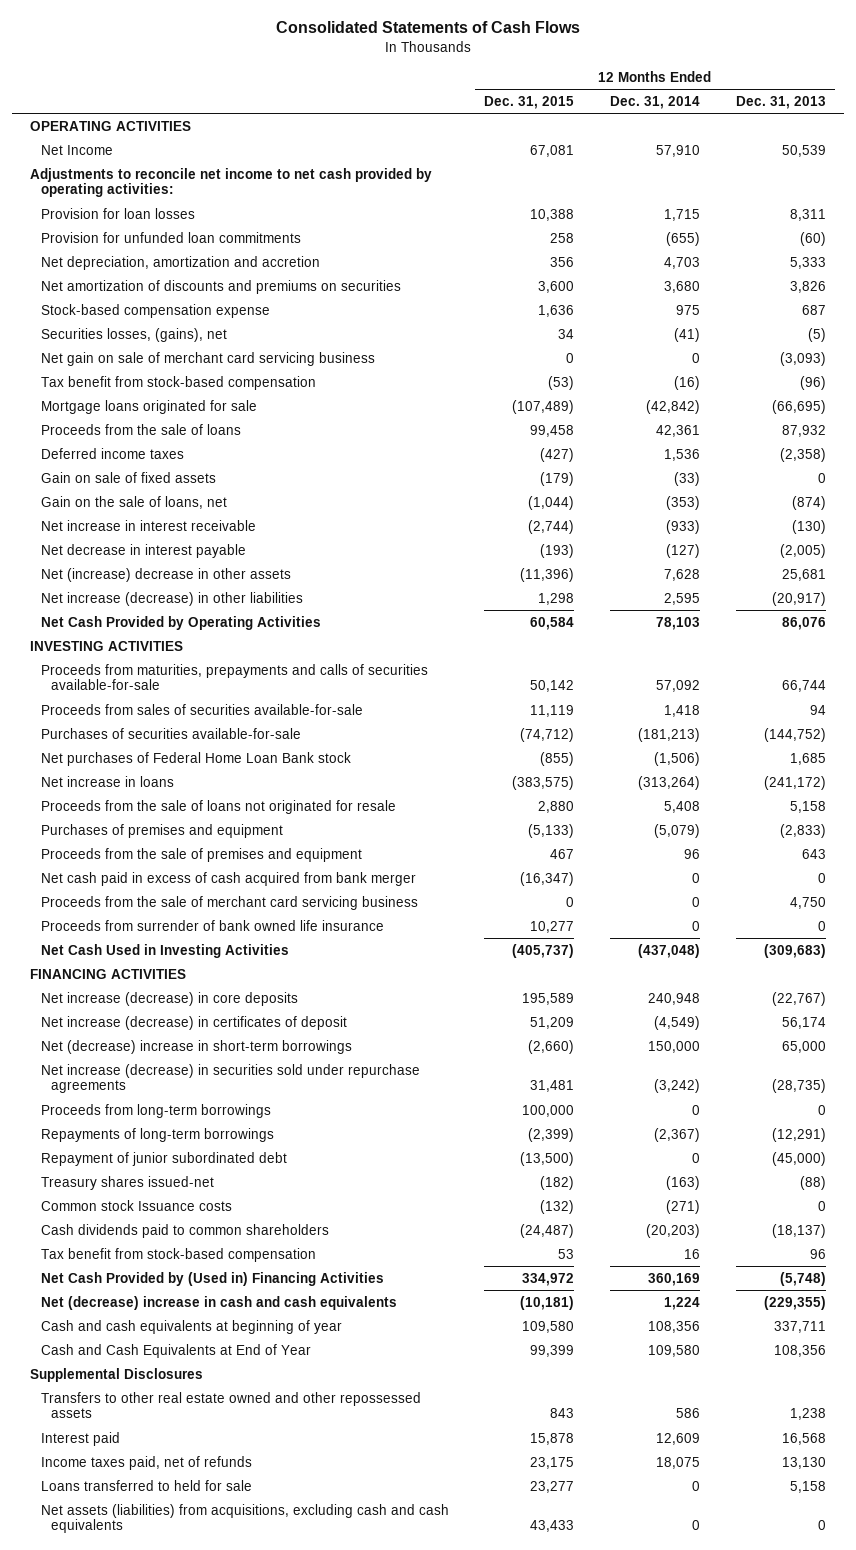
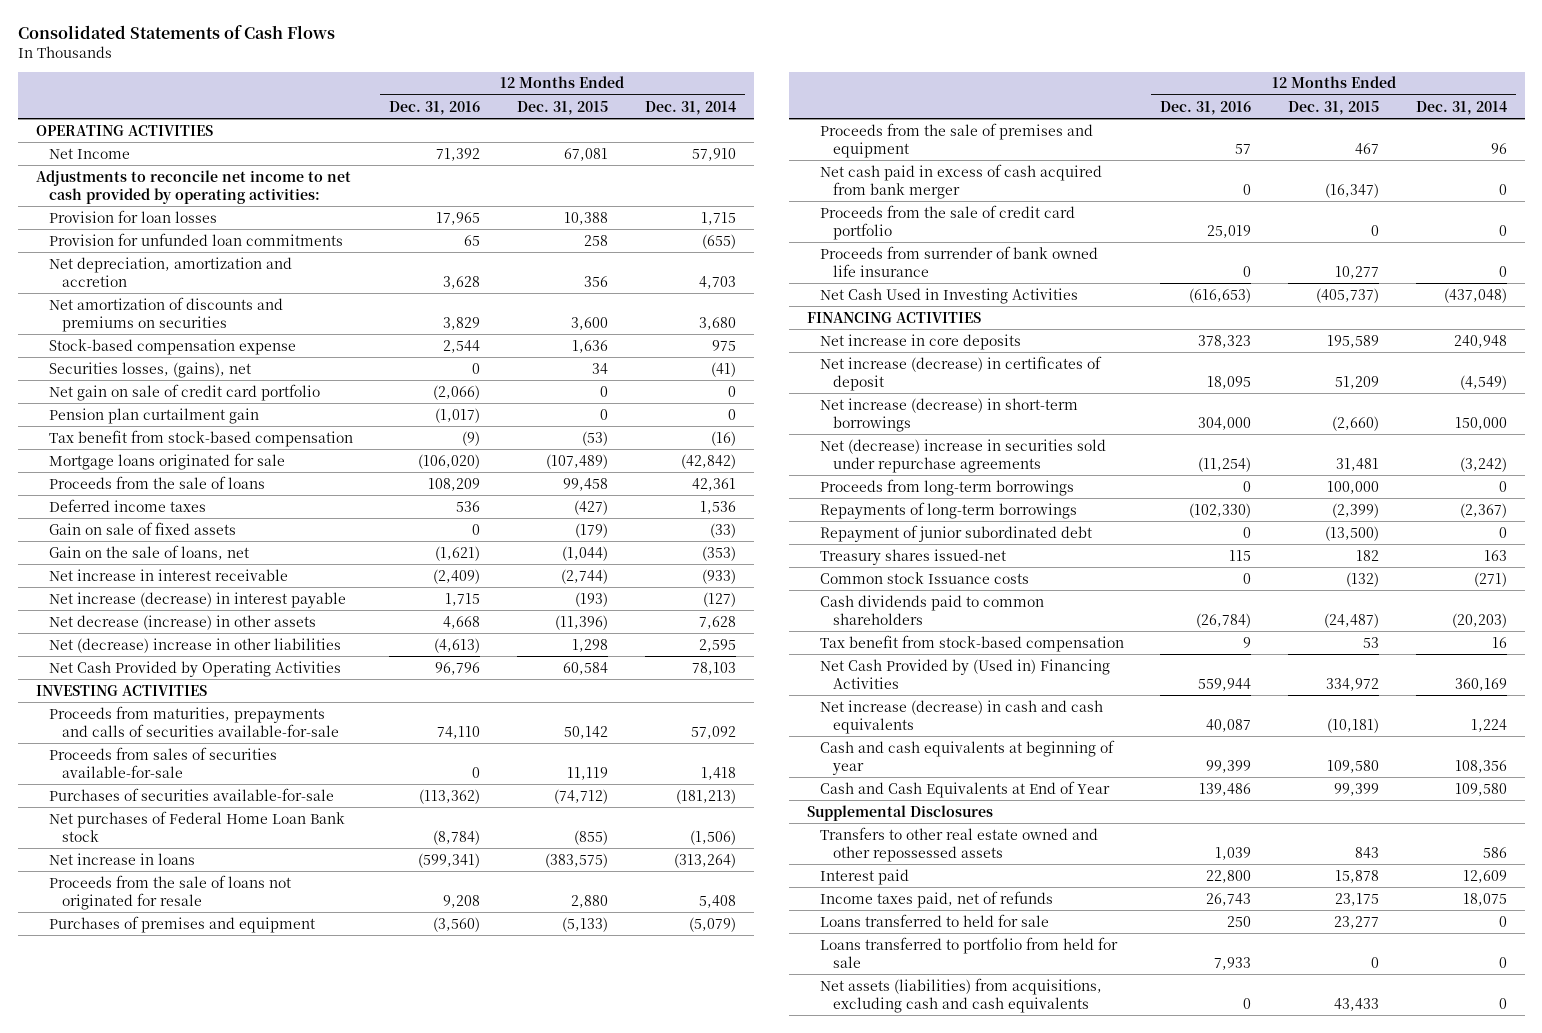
- | 12 Months Ended Dec. 31, 2015 | 12 Months Ended Dec. 31, 2014 | 12 Months Ended Dec. 31, 2013
+ | 12 Months Ended Dec. 31, 2016 | 12 Months Ended Dec. 31, 2015 | 12 Months Ended Dec. 31, 2014
- Net gain on sale of merchant card servicing business | 0 | 0 | (3,093)
+ Net gain on sale of credit card portfolio | (2,066) | 0 | 0
+ Pension plan curtailment gain | (1,017) | 0 | 0
- Net decrease in interest payable | (193) | (127) | (2,005)
- Net (increase) decrease in other assets | (11,396) | 7,628 | 25,681
- Net increase (decrease) in other liabilities | 1,298 | 2,595 | (20,917)
+ Net increase (decrease) in interest payable | 1,715 | (193) | (127)
+ Net decrease (increase) in other assets | 4,668 | (11,396) | 7,628
+ Net (decrease) increase in other liabilities | (4,613) | 1,298 | 2,595
- Proceeds from the sale of merchant card servicing business | 0 | 0 | 4,750
+ Proceeds from the sale of credit card portfolio | 25,019 | 0 | 0
- Net increase (decrease) in core deposits | 195,589 | 240,948 | (22,767)
+ Net increase in core deposits | 378,323 | 195,589 | 240,948
- Net (decrease) increase in short-term borrowings | (2,660) | 150,000 | 65,000
- Net increase (decrease) in securities sold under repurchase agreements | 31,481 | (3,242) | (28,735)
+ Net increase (decrease) in short-term borrowings | 304,000 | (2,660) | 150,000
+ Net (decrease) increase in securities sold under repurchase agreements | (11,254) | 31,481 | (3,242)
- Treasury shares issued-net | (182) | (163) | (88)
+ Treasury shares issued-net | 115 | 182 | 163
- Net (decrease) increase in cash and cash equivalents | (10,181) | 1,224 | (229,355)
+ Net increase (decrease) in cash and cash equivalents | 40,087 | (10,181) | 1,224
+ Loans transferred to portfolio from held for sale | 7,933 | 0 | 0

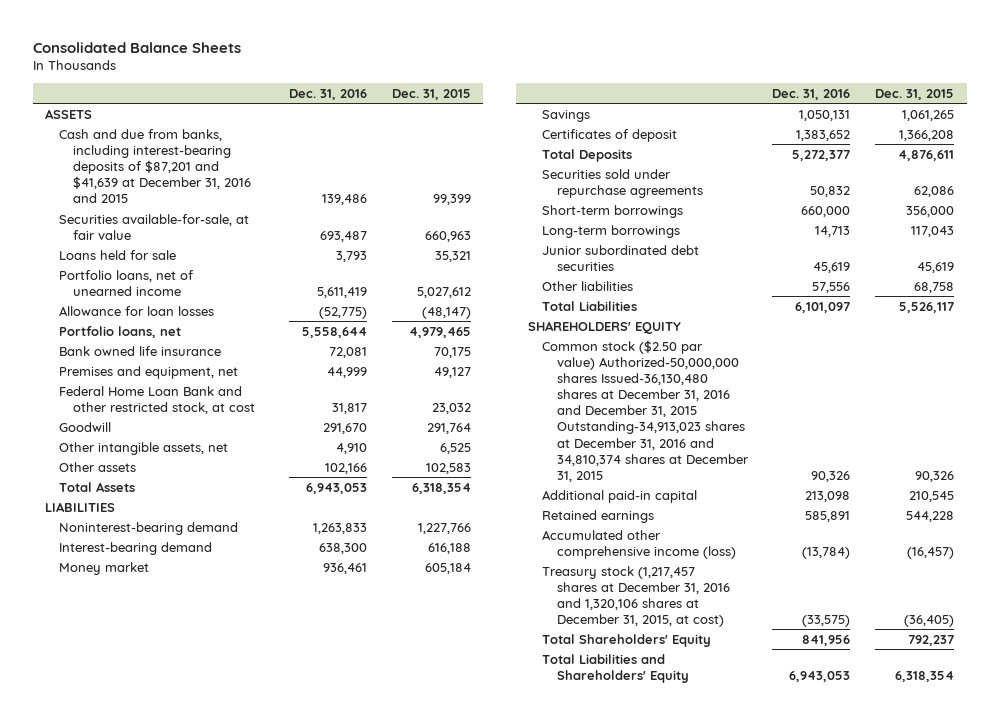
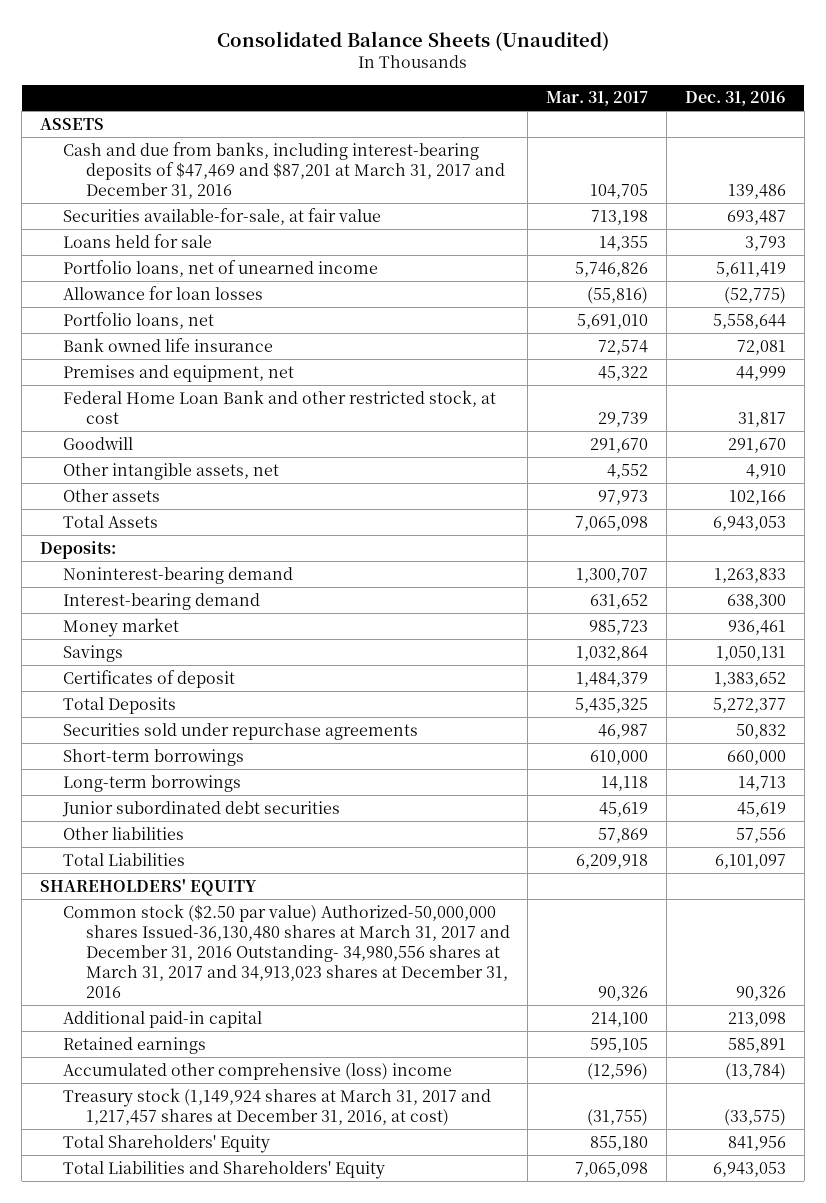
- Consolidated Balance Sheets
+ Consolidated Balance Sheets (Unaudited)
- | Dec. 31, 2016 | Dec. 31, 2015
+ | Mar. 31, 2017 | Dec. 31, 2016
- Cash and due from banks, including interest-bearing deposits of $87,201 and $41,639 at December 31, 2016 and 2015 | 139,486 | 99,399
+ Cash and due from banks, including interest-bearing deposits of $47,469 and $87,201 at March 31, 2017 and December 31, 2016 | 104,705 | 139,486
- LIABILITIES
+ Deposits:
- Common stock ($2.50 par value) Authorized-50,000,000 shares Issued-36,130,480 shares at December 31, 2016 and December 31, 2015 Outstanding-34,913,023 shares at December 31, 2016 and 34,810,374 shares at December 31, 2015 | 90,326 | 90,326
+ Common stock ($2.50 par value) Authorized-50,000,000 shares Issued-36,130,480 shares at March 31, 2017 and December 31, 2016 Outstanding- 34,980,556 shares at March 31, 2017 and 34,913,023 shares at December 31, 2016 | 90,326 | 90,326
- Accumulated other comprehensive income (loss) | (13,784) | (16,457)
- Treasury stock (1,217,457 shares at December 31, 2016 and 1,320,106 shares at December 31, 2015, at cost) | (33,575) | (36,405)
+ Accumulated other comprehensive (loss) income | (12,596) | (13,784)
+ Treasury stock (1,149,924 shares at March 31, 2017 and 1,217,457 shares at December 31, 2016, at cost) | (31,755) | (33,575)

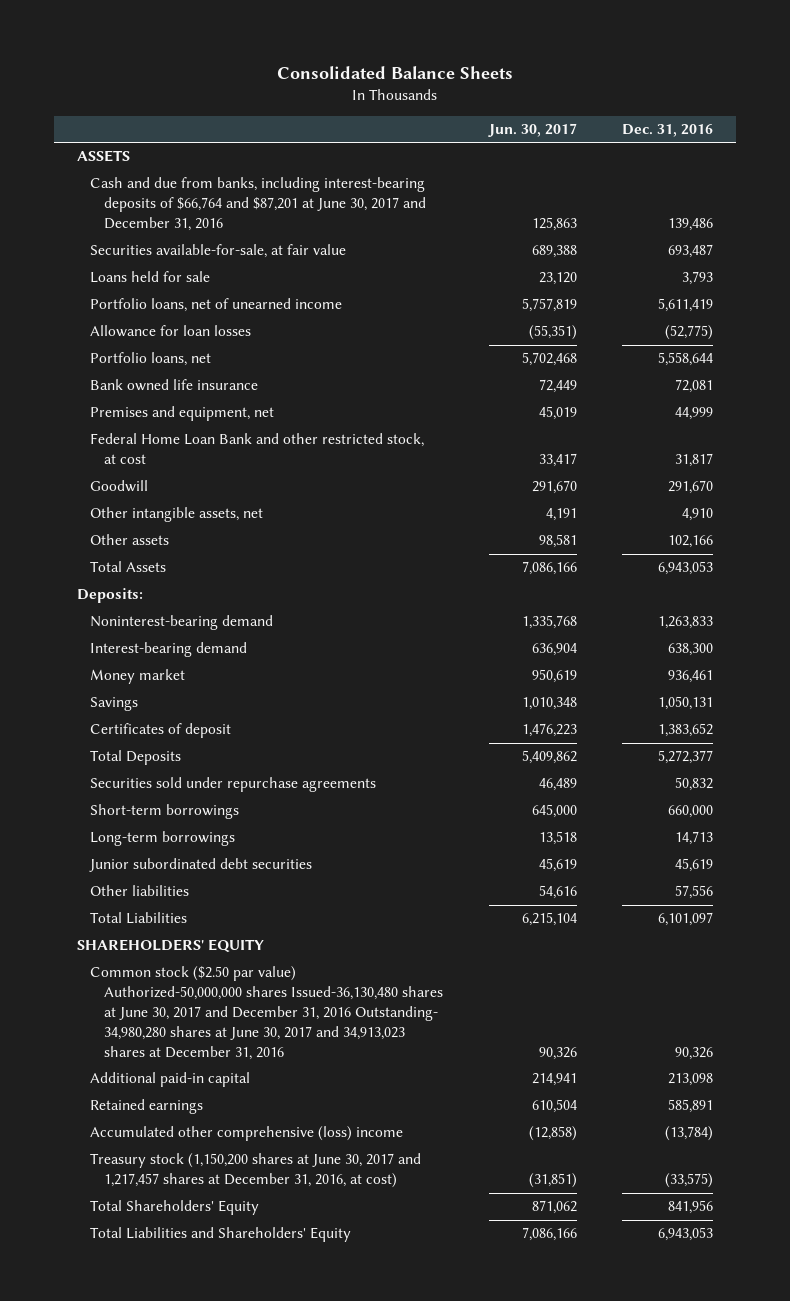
- Consolidated Balance Sheets (Unaudited)
+ Consolidated Balance Sheets
- | Mar. 31, 2017 | Dec. 31, 2016
+ | Jun. 30, 2017 | Dec. 31, 2016
- Cash and due from banks, including interest-bearing deposits of $47,469 and $87,201 at March 31, 2017 and December 31, 2016 | 104,705 | 139,486
+ Cash and due from banks, including interest-bearing deposits of $66,764 and $87,201 at June 30, 2017 and December 31, 2016 | 125,863 | 139,486
- Common stock ($2.50 par value) Authorized-50,000,000 shares Issued-36,130,480 shares at March 31, 2017 and December 31, 2016 Outstanding- 34,980,556 shares at March 31, 2017 and 34,913,023 shares at December 31, 2016 | 90,326 | 90,326
+ Common stock ($2.50 par value) Authorized-50,000,000 shares Issued-36,130,480 shares at June 30, 2017 and December 31, 2016 Outstanding- 34,980,280 shares at June 30, 2017 and 34,913,023 shares at December 31, 2016 | 90,326 | 90,326
- Treasury stock (1,149,924 shares at March 31, 2017 and 1,217,457 shares at December 31, 2016, at cost) | (31,755) | (33,575)
+ Treasury stock (1,150,200 shares at June 30, 2017 and 1,217,457 shares at December 31, 2016, at cost) | (31,851) | (33,575)

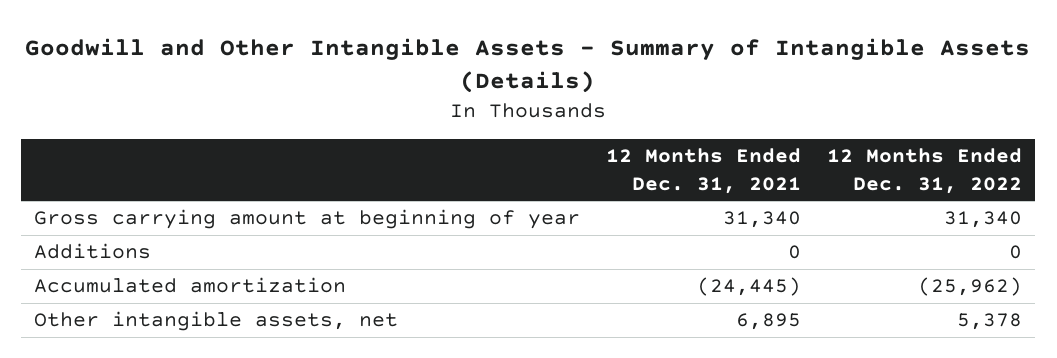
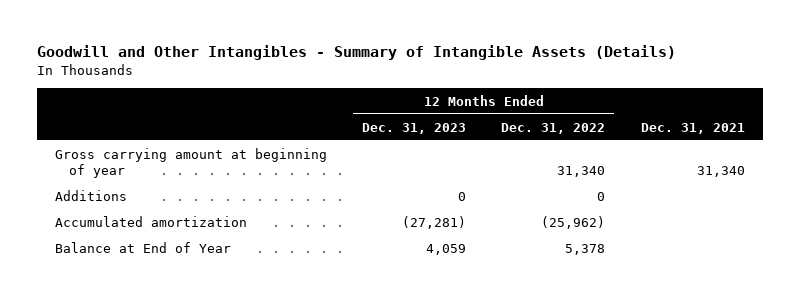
- Goodwill and Other Intangible Assets - Summary of Intangible Assets (Details)
+ Goodwill and Other Intangibles - Summary of Intangible Assets (Details)
- | 12 Months Ended Dec. 31, 2021 | 12 Months Ended Dec. 31, 2022
+ | 12 Months Ended Dec. 31, 2023 | 12 Months Ended Dec. 31, 2022 | Dec. 31, 2021
- Other intangible assets, net | 6,895 | 5,378
+ Balance at End of Year | 4,059 | 5,378 |

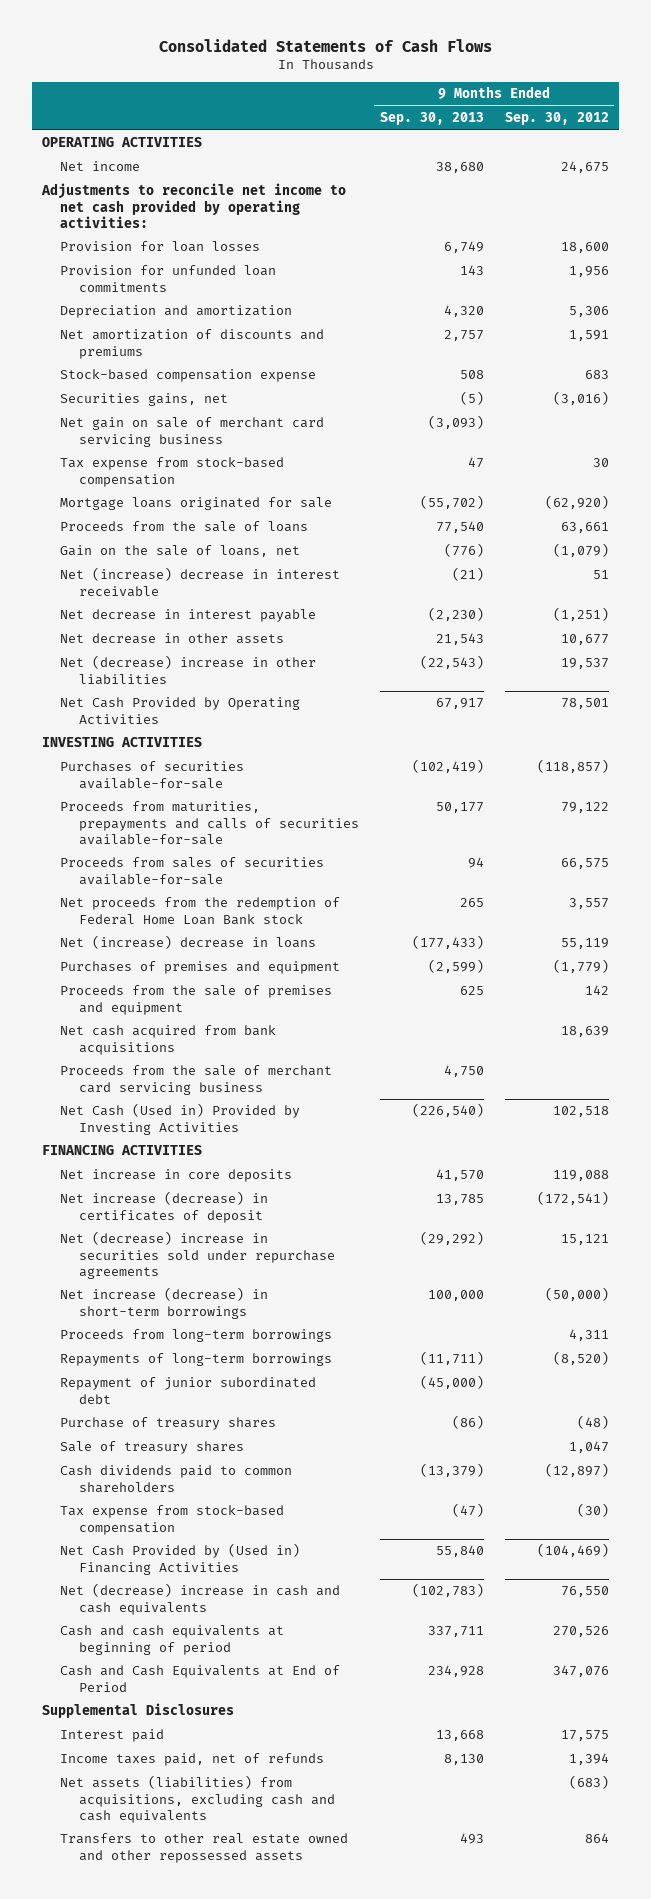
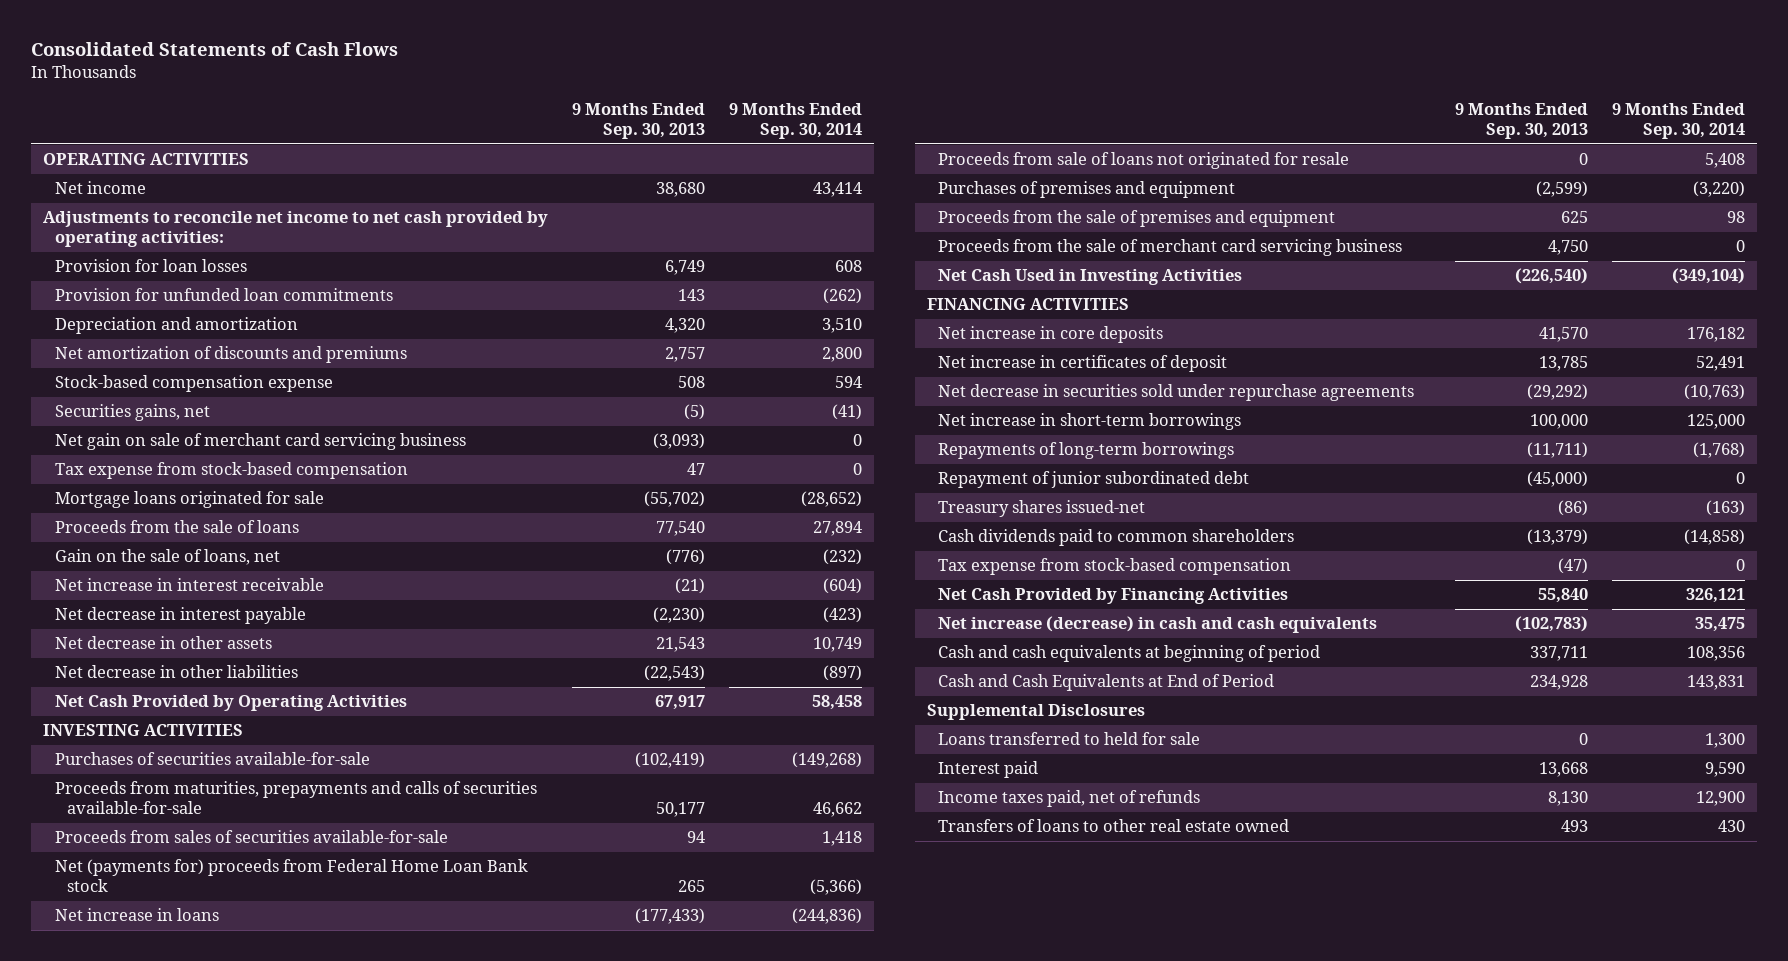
- | 9 Months Ended Sep. 30, 2013 | 9 Months Ended Sep. 30, 2012
+ | 9 Months Ended Sep. 30, 2013 | 9 Months Ended Sep. 30, 2014
- Net (increase) decrease in interest receivable | (21) | 51
+ Net increase in interest receivable | (21) | (604)
- Net (decrease) increase in other liabilities | (22,543) | 19,537
+ Net decrease in other liabilities | (22,543) | (897)
- Net proceeds from the redemption of Federal Home Loan Bank stock | 265 | 3,557
- Net (increase) decrease in loans | (177,433) | 55,119
+ Net (payments for) proceeds from Federal Home Loan Bank stock | 265 | (5,366)
+ Net increase in loans | (177,433) | (244,836)
+ Proceeds from sale of loans not originated for resale | 0 | 5,408
- Net cash acquired from bank acquisitions | | 18,639
- Net Cash (Used in) Provided by Investing Activities | (226,540) | 102,518
+ Net Cash Used in Investing Activities | (226,540) | (349,104)
- Net increase (decrease) in certificates of deposit | 13,785 | (172,541)
- Net (decrease) increase in securities sold under repurchase agreements | (29,292) | 15,121
- Net increase (decrease) in short-term borrowings | 100,000 | (50,000)
- Proceeds from long-term borrowings | | 4,311
+ Net increase in certificates of deposit | 13,785 | 52,491
+ Net decrease in securities sold under repurchase agreements | (29,292) | (10,763)
+ Net increase in short-term borrowings | 100,000 | 125,000
- Purchase of treasury shares | (86) | (48)
- Sale of treasury shares | | 1,047
+ Treasury shares issued-net | (86) | (163)
- Net Cash Provided by (Used in) Financing Activities | 55,840 | (104,469)
- Net (decrease) increase in cash and cash equivalents | (102,783) | 76,550
+ Net Cash Provided by Financing Activities | 55,840 | 326,121
+ Net increase (decrease) in cash and cash equivalents | (102,783) | 35,475
+ Loans transferred to held for sale | 0 | 1,300
- Net assets (liabilities) from acquisitions, excluding cash and cash equivalents | | (683)
- Transfers to other real estate owned and other repossessed assets | 493 | 864
+ Transfers of loans to other real estate owned | 493 | 430

